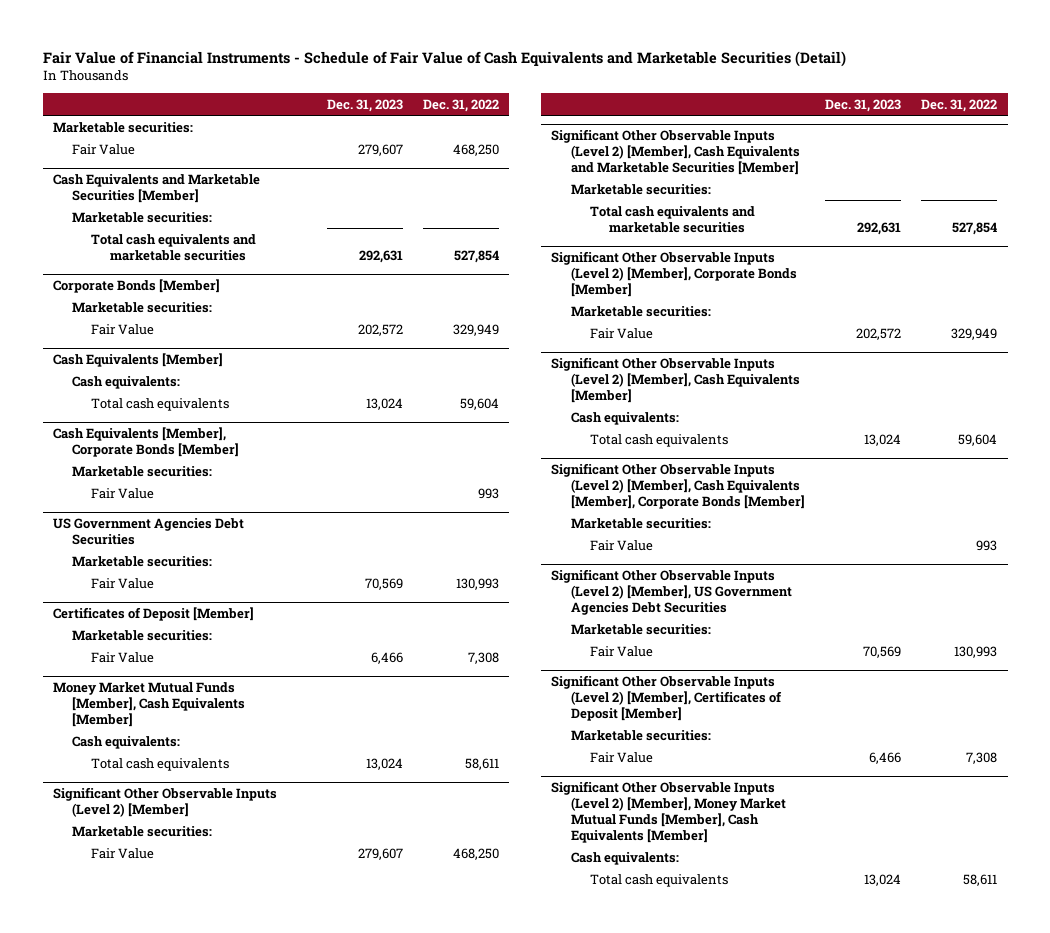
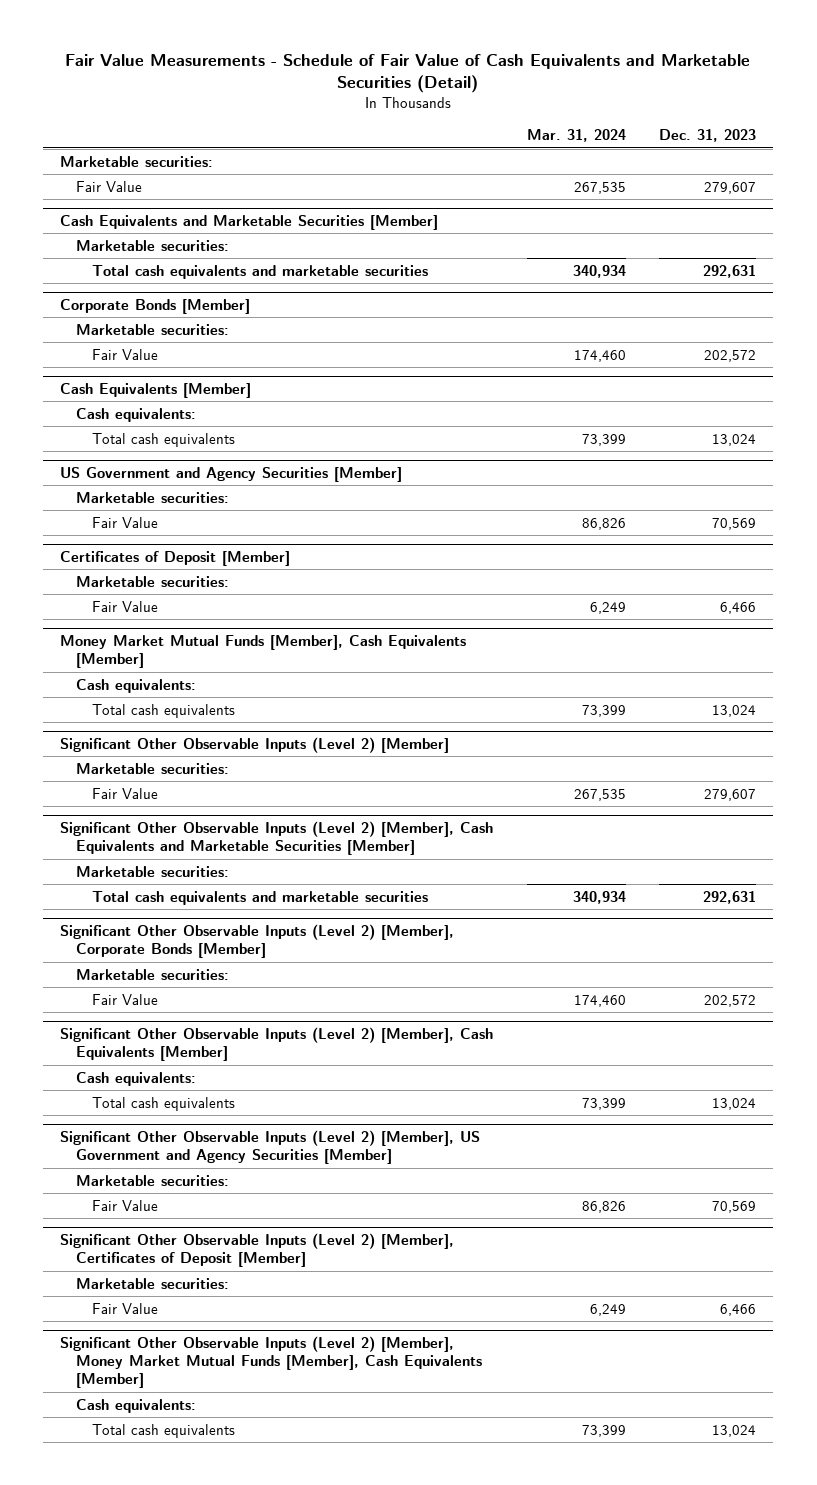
- Fair Value of Financial Instruments - Schedule of Fair Value of Cash Equivalents and Marketable Securities (Detail)
+ Fair Value Measurements - Schedule of Fair Value of Cash Equivalents and Marketable Securities (Detail)
- | Dec. 31, 2023 | Dec. 31, 2022
+ | Mar. 31, 2024 | Dec. 31, 2023
- Cash Equivalents [Member], Corporate Bonds [Member]
- Marketable securities:
- Fair Value | | 993
- US Government Agencies Debt Securities
+ US Government and Agency Securities [Member]
- Significant Other Observable Inputs (Level 2) [Member], Cash Equivalents [Member], Corporate Bonds [Member]
- Marketable securities:
- Fair Value | | 993
- Significant Other Observable Inputs (Level 2) [Member], US Government Agencies Debt Securities
+ Significant Other Observable Inputs (Level 2) [Member], US Government and Agency Securities [Member]

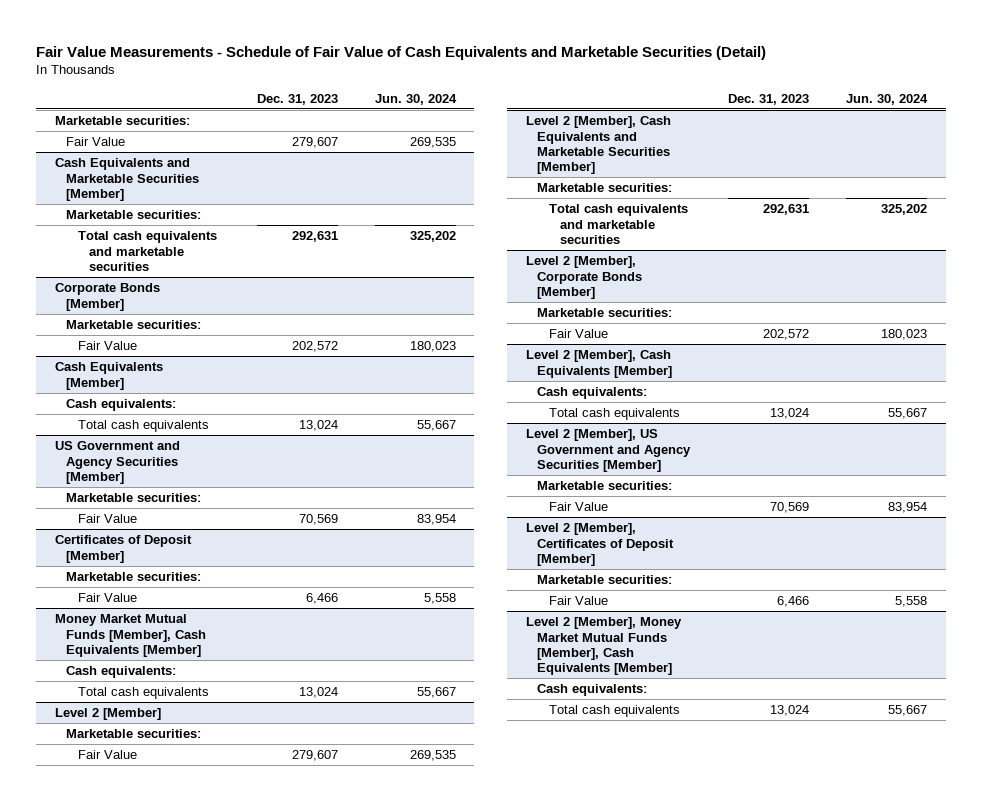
- | Mar. 31, 2024 | Dec. 31, 2023
+ | Dec. 31, 2023 | Jun. 30, 2024
- Significant Other Observable Inputs (Level 2) [Member]
+ Level 2 [Member]
- Significant Other Observable Inputs (Level 2) [Member], Cash Equivalents and Marketable Securities [Member]
+ Level 2 [Member], Cash Equivalents and Marketable Securities [Member]
- Significant Other Observable Inputs (Level 2) [Member], Corporate Bonds [Member]
+ Level 2 [Member], Corporate Bonds [Member]
- Significant Other Observable Inputs (Level 2) [Member], Cash Equivalents [Member]
+ Level 2 [Member], Cash Equivalents [Member]
- Significant Other Observable Inputs (Level 2) [Member], US Government and Agency Securities [Member]
+ Level 2 [Member], US Government and Agency Securities [Member]
- Significant Other Observable Inputs (Level 2) [Member], Certificates of Deposit [Member]
+ Level 2 [Member], Certificates of Deposit [Member]
- Significant Other Observable Inputs (Level 2) [Member], Money Market Mutual Funds [Member], Cash Equivalents [Member]
+ Level 2 [Member], Money Market Mutual Funds [Member], Cash Equivalents [Member]

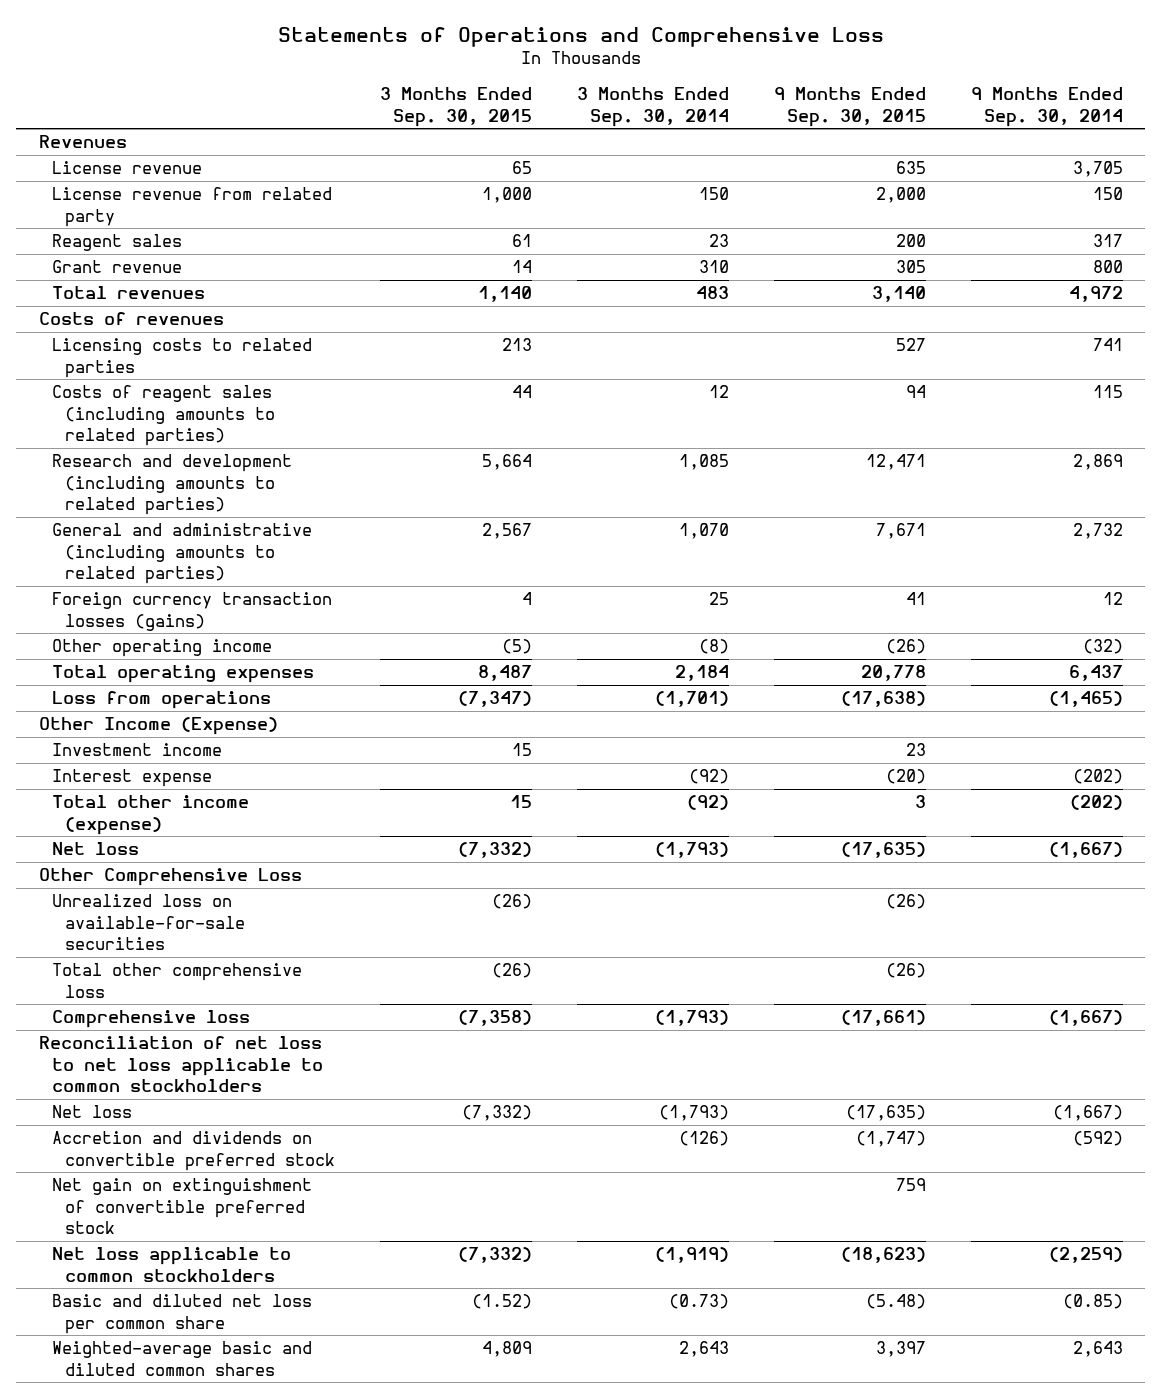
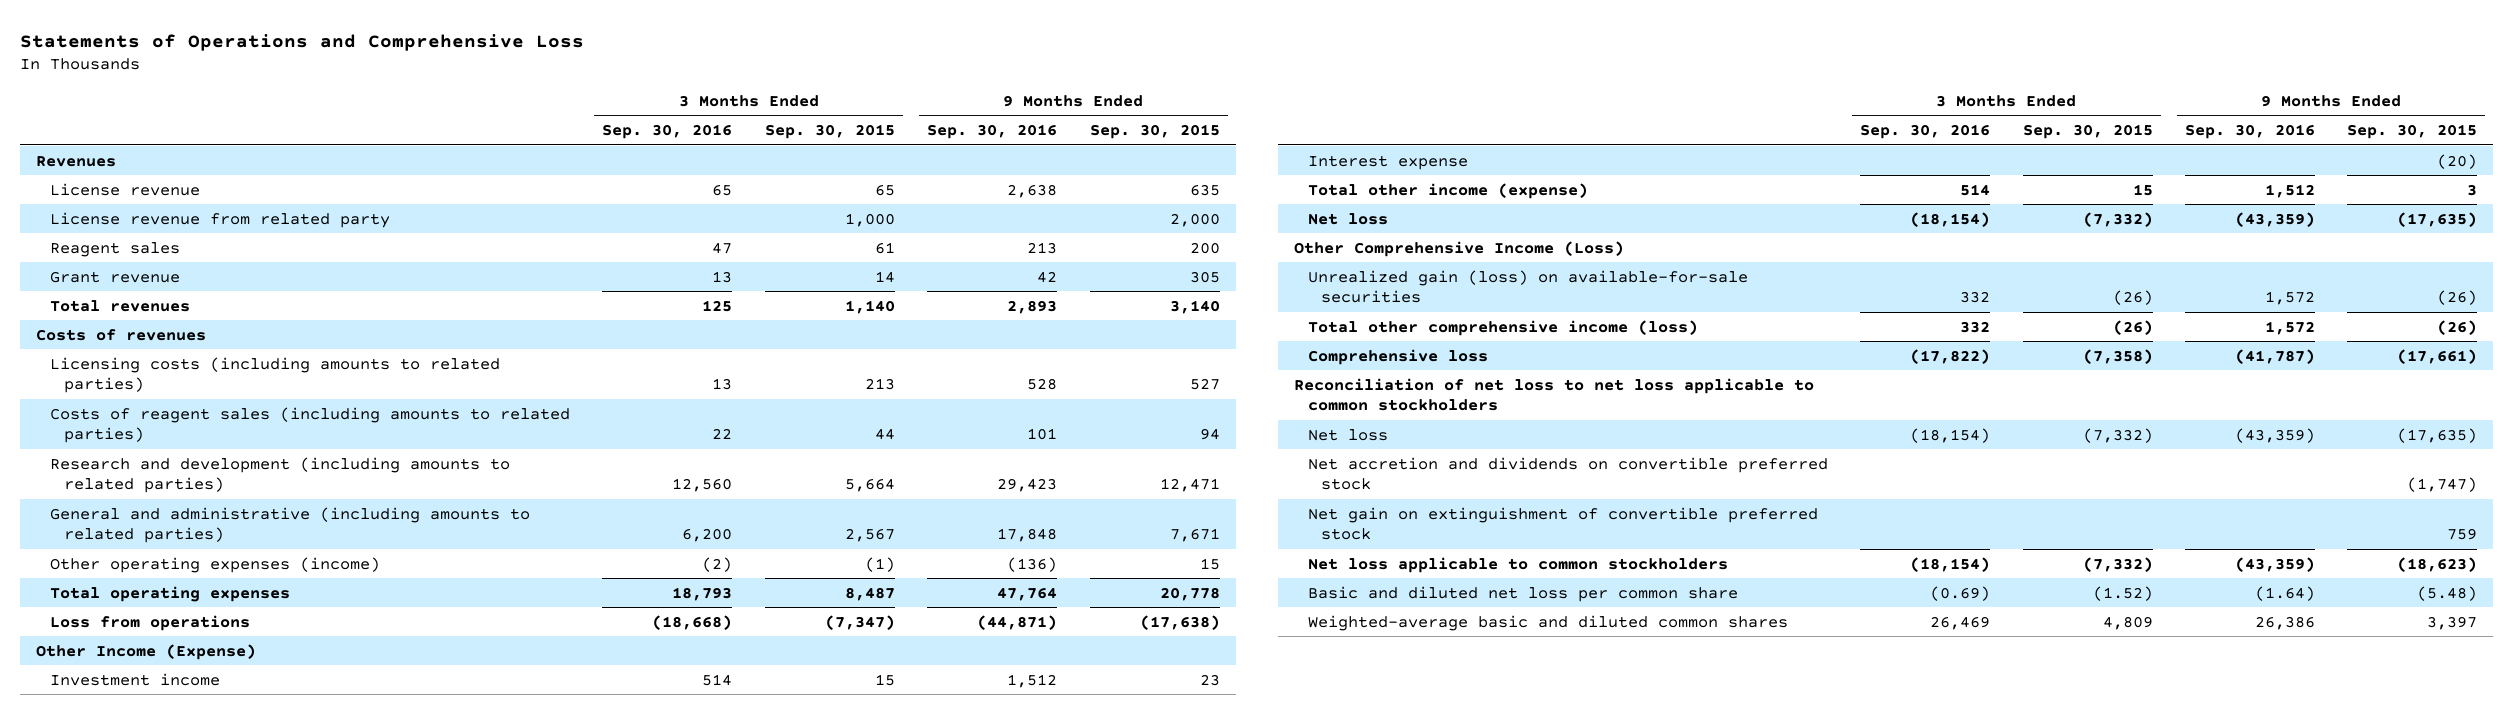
- | 3 Months Ended Sep. 30, 2015 | 3 Months Ended Sep. 30, 2014 | 9 Months Ended Sep. 30, 2015 | 9 Months Ended Sep. 30, 2014
+ | 3 Months Ended Sep. 30, 2016 | 3 Months Ended Sep. 30, 2015 | 9 Months Ended Sep. 30, 2016 | 9 Months Ended Sep. 30, 2015
- Licensing costs to related parties | 213 | | 527 | 741
+ Licensing costs (including amounts to related parties) | 13 | 213 | 528 | 527
- Foreign currency transaction losses (gains) | 4 | 25 | 41 | 12
- Other operating income | (5) | (8) | (26) | (32)
+ Other operating expenses (income) | (2) | (1) | (136) | 15
- Other Comprehensive Loss
- Unrealized loss on available-for-sale securities | (26) | | (26) |
- Total other comprehensive loss | (26) | | (26) |
+ Other Comprehensive Income (Loss)
+ Unrealized gain (loss) on available-for-sale securities | 332 | (26) | 1,572 | (26)
+ Total other comprehensive income (loss) | 332 | (26) | 1,572 | (26)
- Accretion and dividends on convertible preferred stock | | (126) | (1,747) | (592)
+ Net accretion and dividends on convertible preferred stock | | | | (1,747)

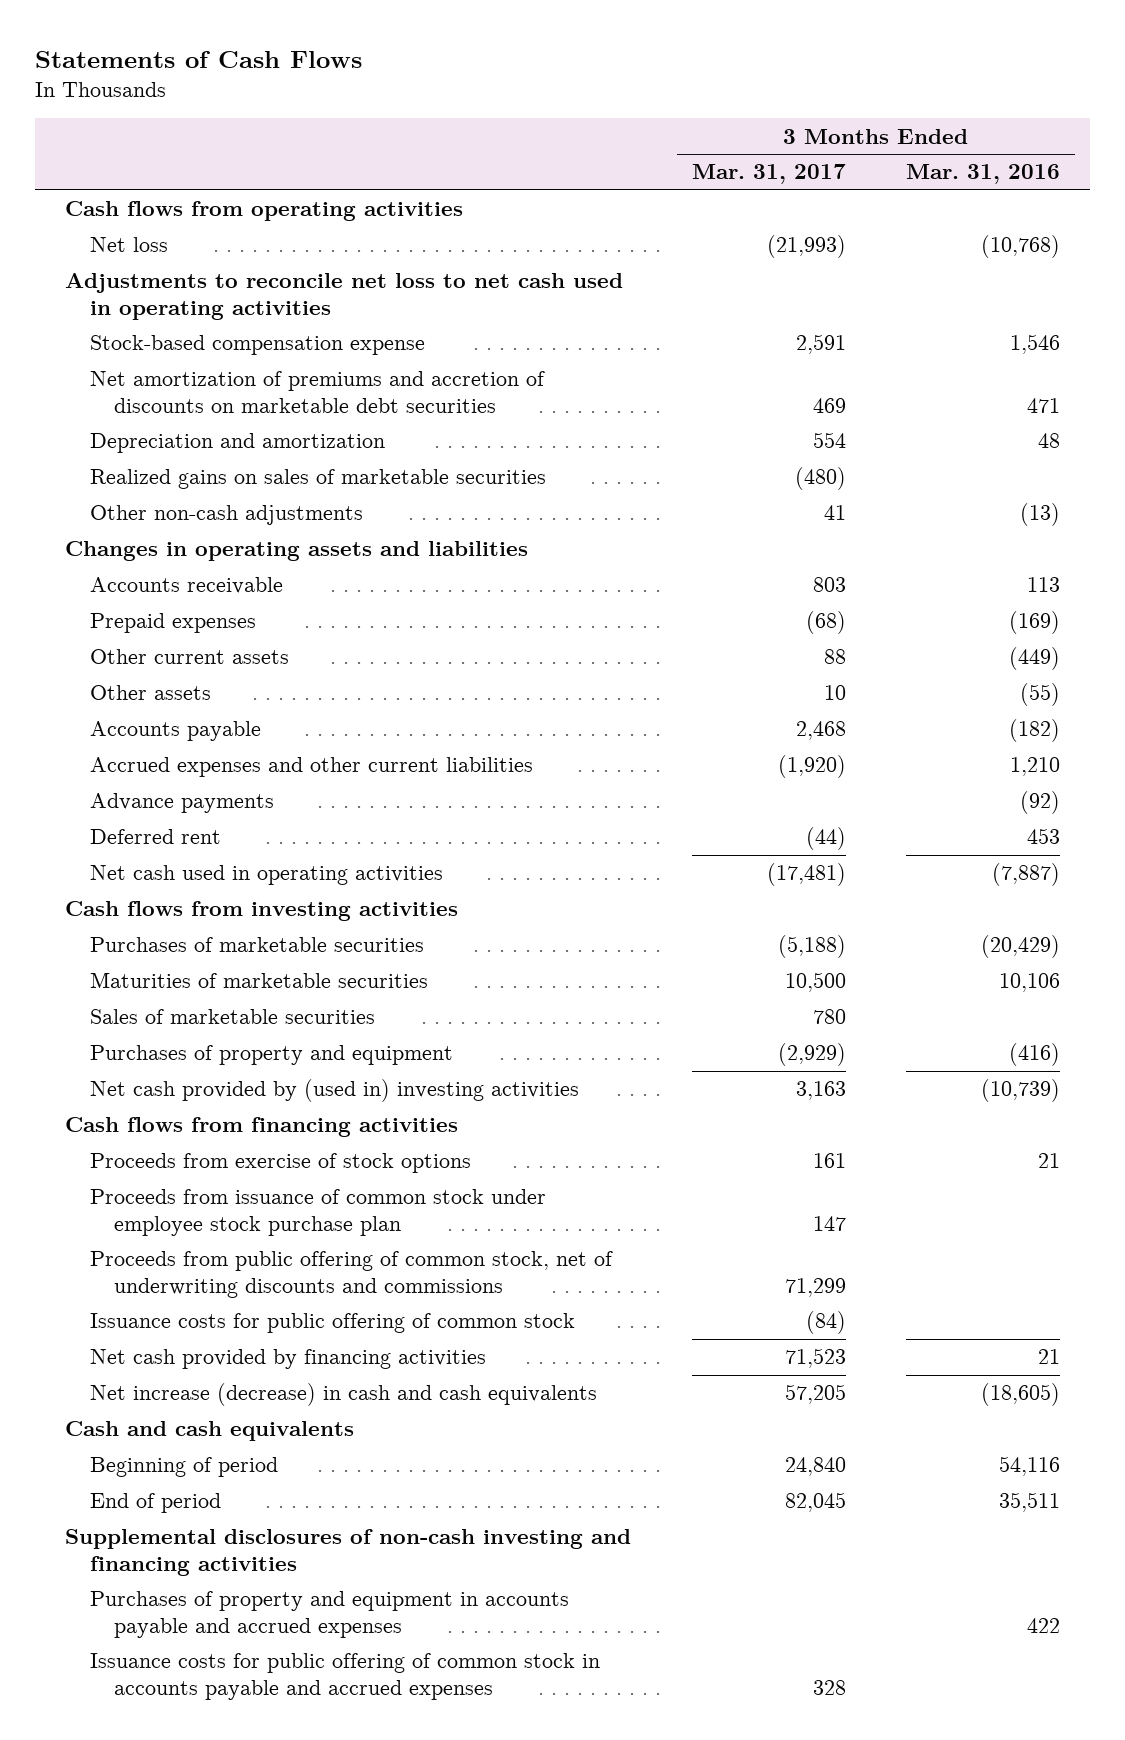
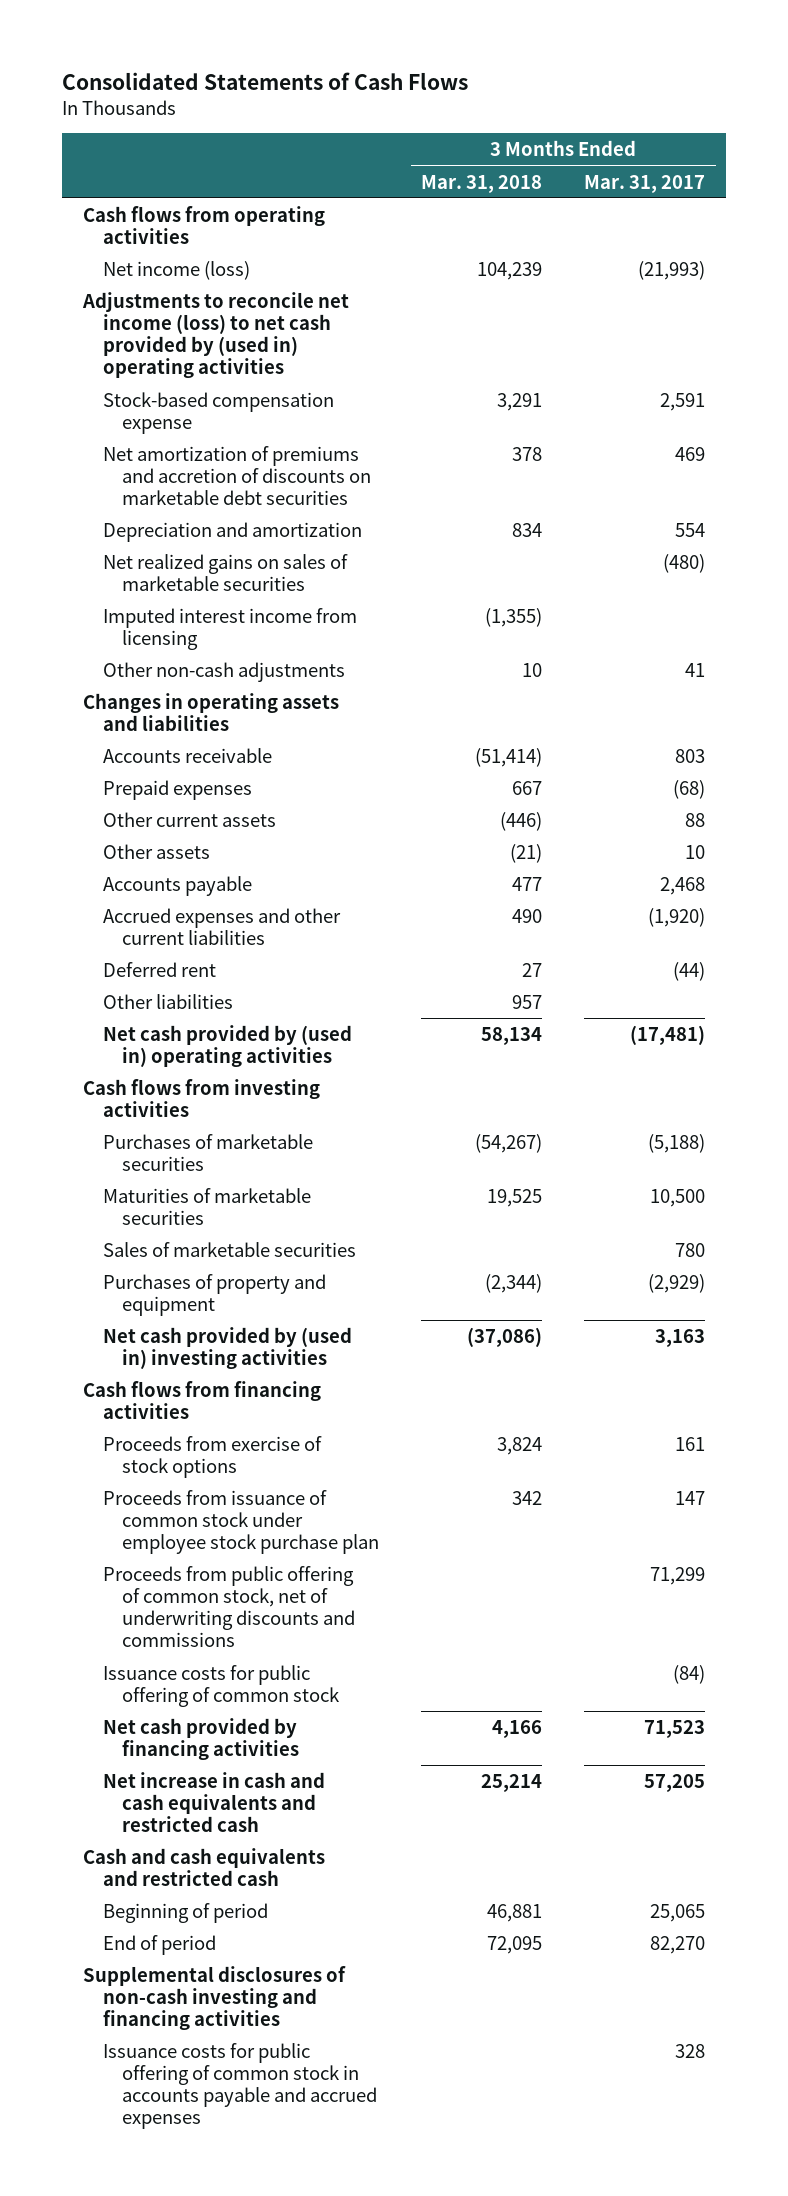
- Statements of Cash Flows
+ Consolidated Statements of Cash Flows
- | 3 Months Ended Mar. 31, 2017 | 3 Months Ended Mar. 31, 2016
+ | 3 Months Ended Mar. 31, 2018 | 3 Months Ended Mar. 31, 2017
- Net loss | (21,993) | (10,768)
- Adjustments to reconcile net loss to net cash used in operating activities
+ Net income (loss) | 104,239 | (21,993)
+ Adjustments to reconcile net income (loss) to net cash provided by (used in) operating activities
- Realized gains on sales of marketable securities | (480) |
+ Net realized gains on sales of marketable securities | | (480)
+ Imputed interest income from licensing | (1,355) |
- Advance payments | | (92)
- Net cash used in operating activities | (17,481) | (7,887)
+ Other liabilities | 957 |
+ Net cash provided by (used in) operating activities | 58,134 | (17,481)
- Net increase (decrease) in cash and cash equivalents | 57,205 | (18,605)
- Cash and cash equivalents
- Beginning of period | 24,840 | 54,116
- End of period | 82,045 | 35,511
+ Net increase in cash and cash equivalents and restricted cash | 25,214 | 57,205
+ Cash and cash equivalents and restricted cash
+ Beginning of period | 46,881 | 25,065
+ End of period | 72,095 | 82,270
- Purchases of property and equipment in accounts payable and accrued expenses | | 422

